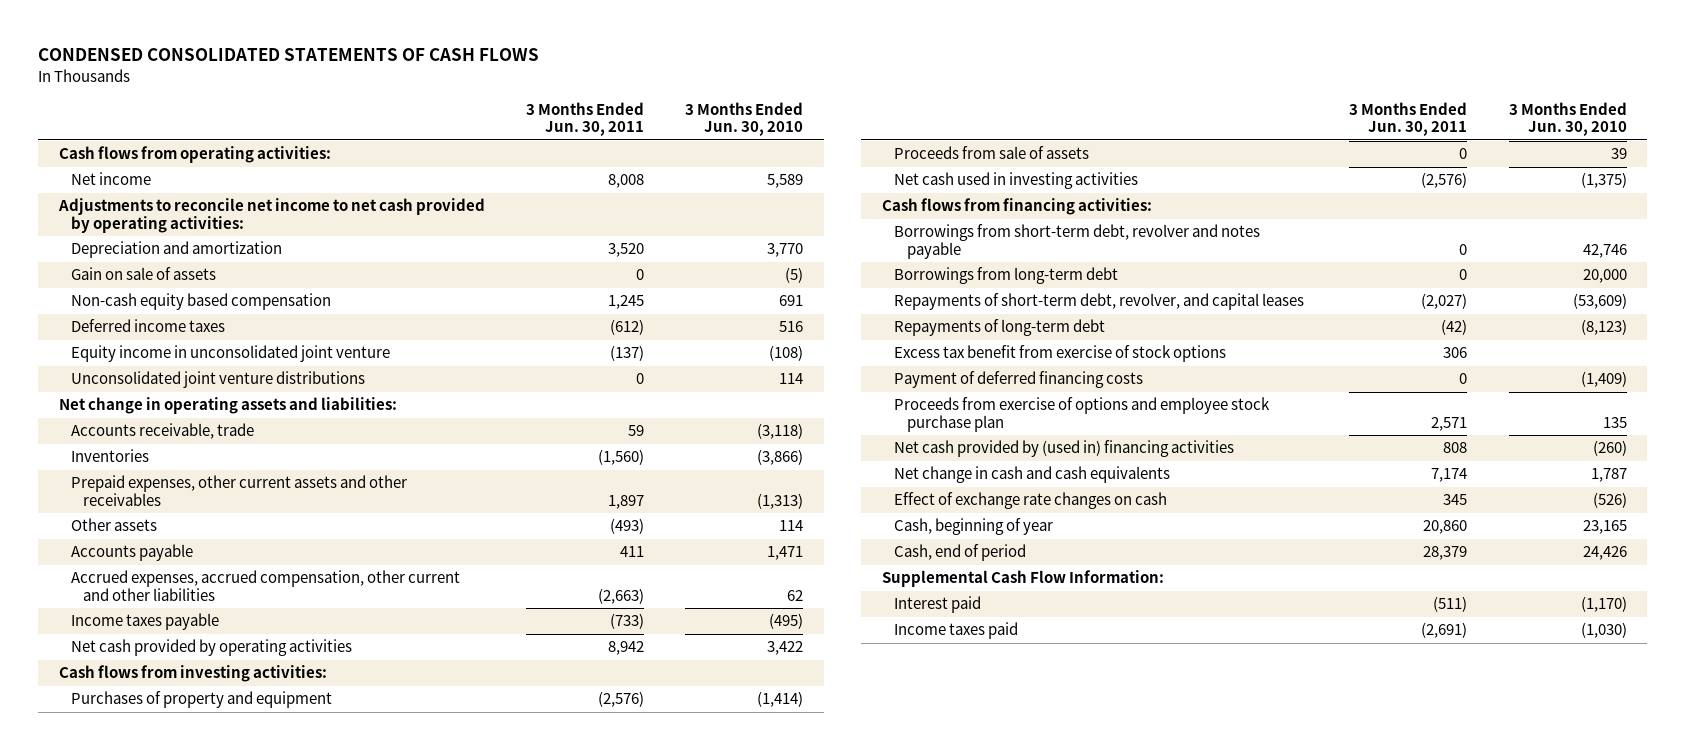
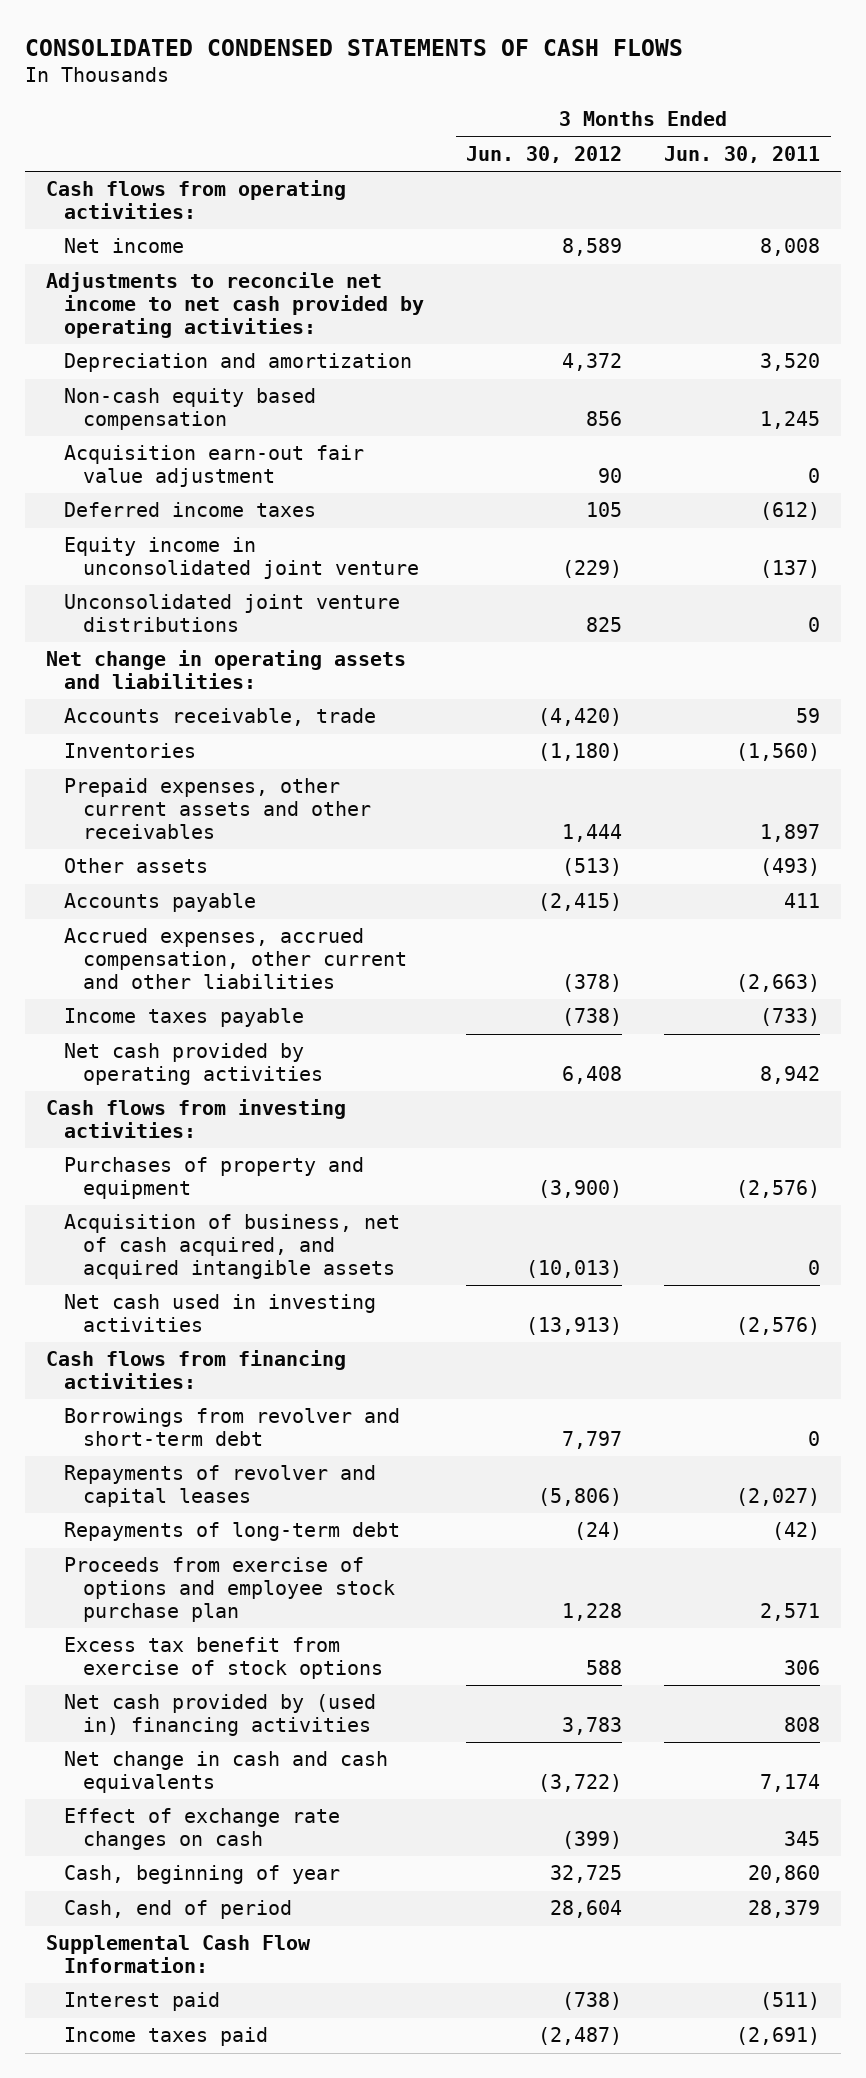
- CONDENSED CONSOLIDATED STATEMENTS OF CASH FLOWS
+ CONSOLIDATED CONDENSED STATEMENTS OF CASH FLOWS
- | 3 Months Ended Jun. 30, 2011 | 3 Months Ended Jun. 30, 2010
+ | 3 Months Ended Jun. 30, 2012 | 3 Months Ended Jun. 30, 2011
- Gain on sale of assets | 0 | (5)
+ Acquisition earn-out fair value adjustment | 90 | 0
- Proceeds from sale of assets | 0 | 39
+ Acquisition of business, net of cash acquired, and acquired intangible assets | (10,013) | 0
- Borrowings from short-term debt, revolver and notes payable | 0 | 42,746
- Borrowings from long-term debt | 0 | 20,000
- Repayments of short-term debt, revolver, and capital leases | (2,027) | (53,609)
+ Borrowings from revolver and short-term debt | 7,797 | 0
+ Repayments of revolver and capital leases | (5,806) | (2,027)
- Payment of deferred financing costs | 0 | (1,409)
moved down: Excess tax benefit from exercise of stock options | 588 | 306

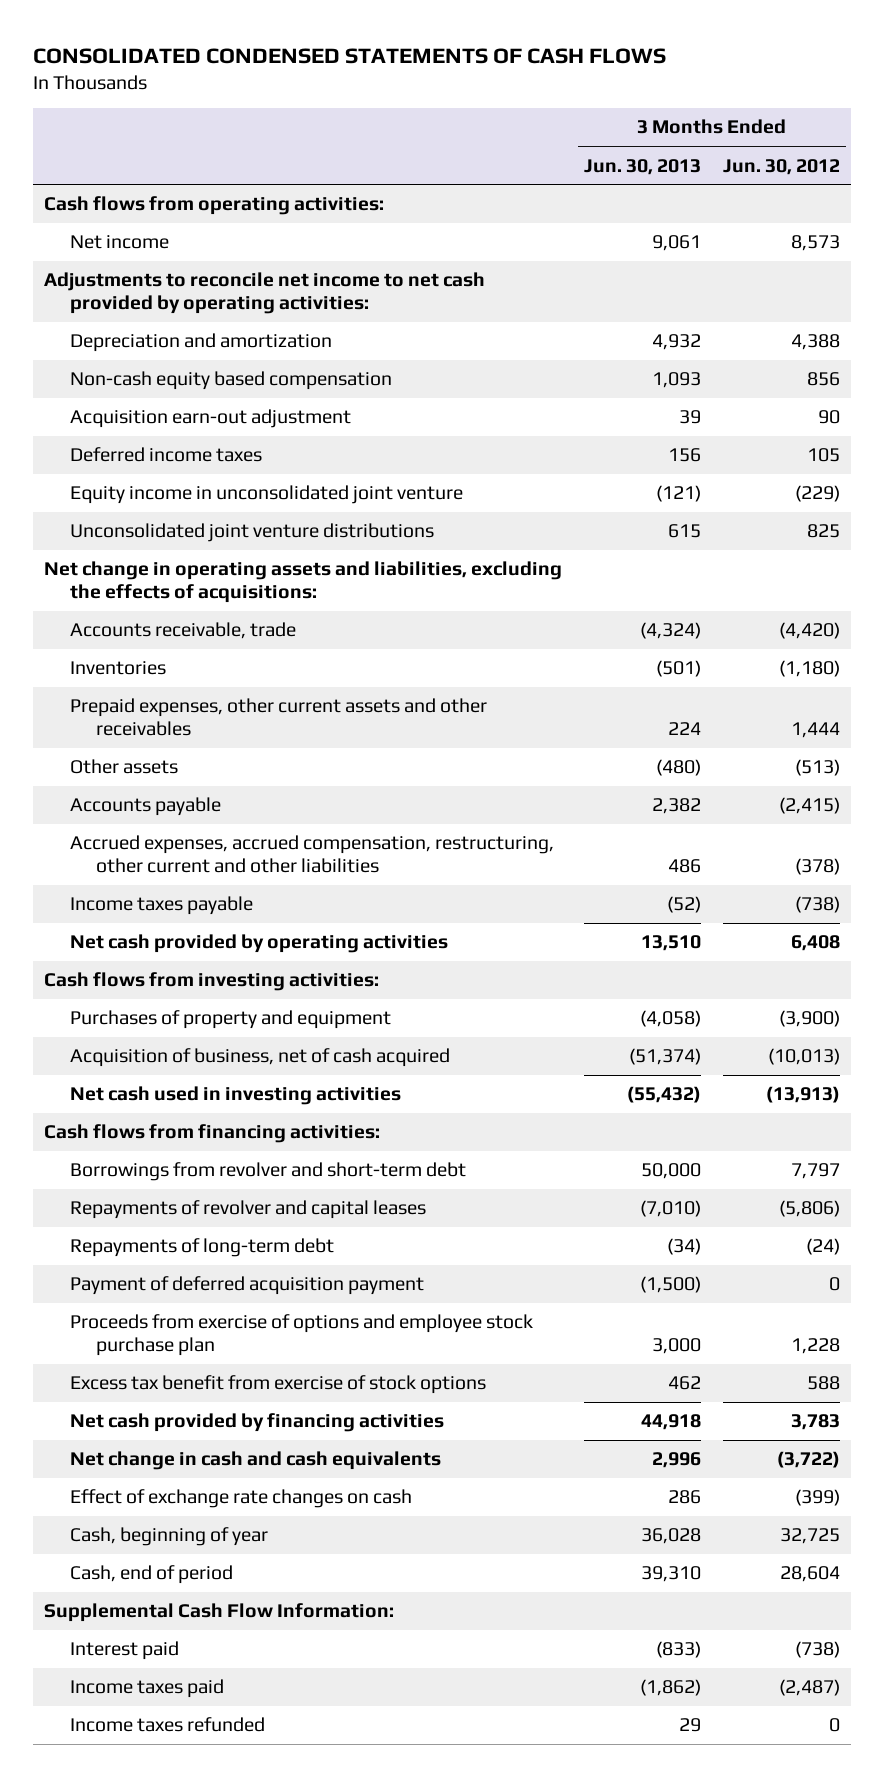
- | 3 Months Ended Jun. 30, 2012 | 3 Months Ended Jun. 30, 2011
+ | 3 Months Ended Jun. 30, 2013 | 3 Months Ended Jun. 30, 2012
- Net income | 8,589 | 8,008
+ Net income | 9,061 | 8,573
- Depreciation and amortization | 4,372 | 3,520
+ Depreciation and amortization | 4,932 | 4,388
- Acquisition earn-out fair value adjustment | 90 | 0
+ Acquisition earn-out adjustment | 39 | 90
- Net change in operating assets and liabilities:
+ Net change in operating assets and liabilities, excluding the effects of acquisitions:
- Accrued expenses, accrued compensation, other current and other liabilities | (378) | (2,663)
+ Accrued expenses, accrued compensation, restructuring, other current and other liabilities | 486 | (378)
- Acquisition of business, net of cash acquired, and acquired intangible assets | (10,013) | 0
+ Acquisition of business, net of cash acquired | (51,374) | (10,013)
+ Payment of deferred acquisition payment | (1,500) | 0
- Net cash provided by (used in) financing activities | 3,783 | 808
+ Net cash provided by financing activities | 44,918 | 3,783
+ Income taxes refunded | 29 | 0

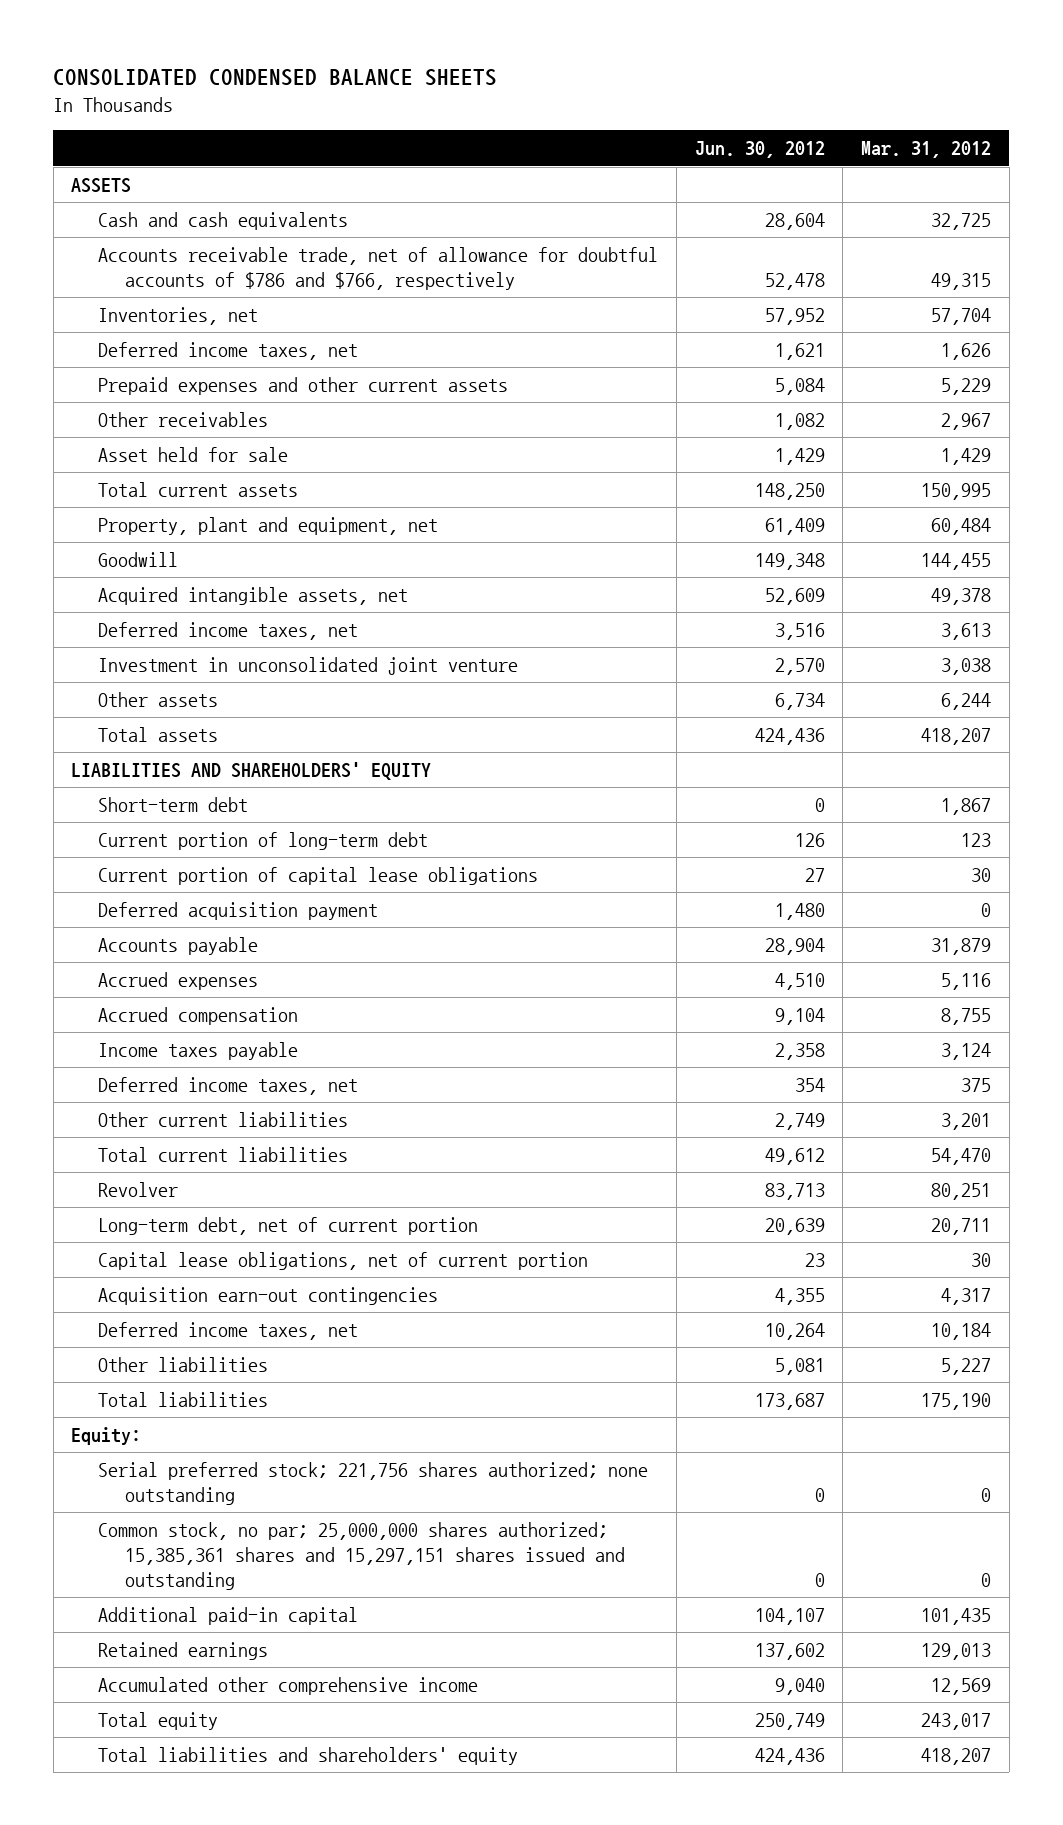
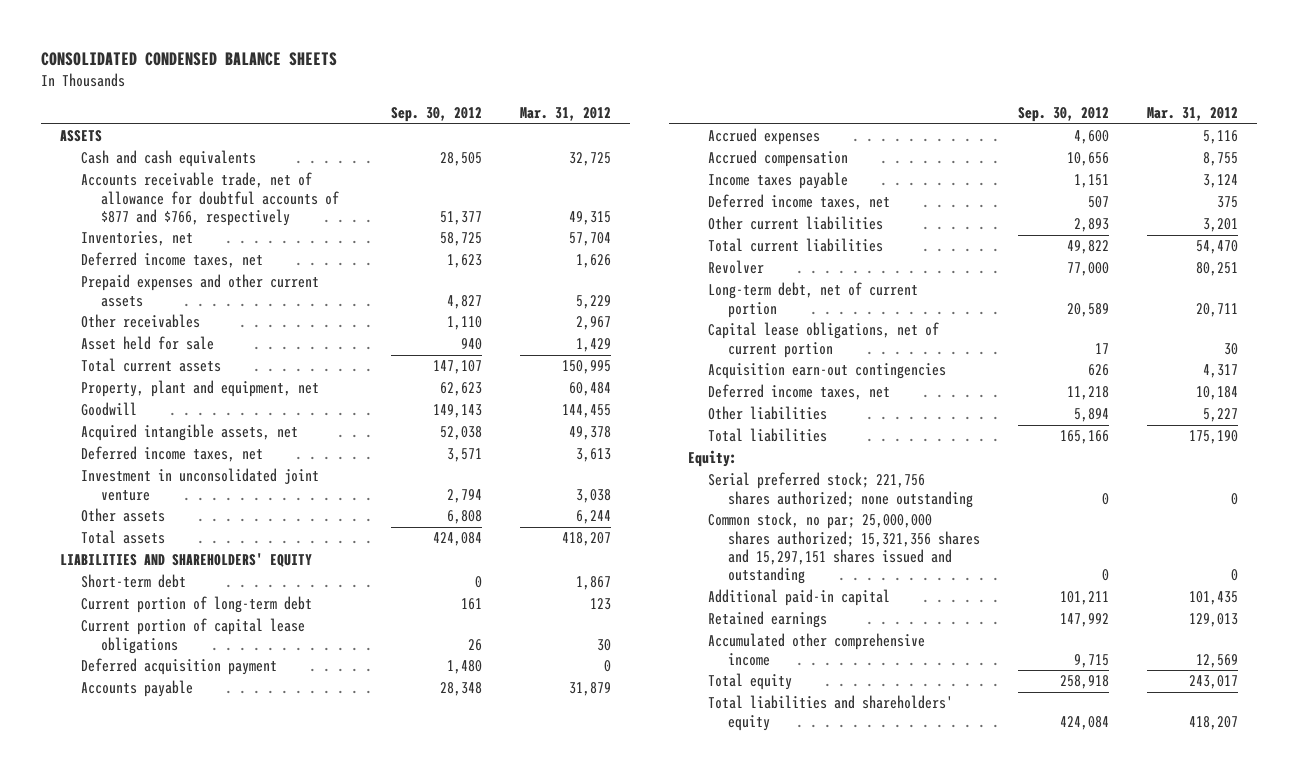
- | Jun. 30, 2012 | Mar. 31, 2012
+ | Sep. 30, 2012 | Mar. 31, 2012
- Accounts receivable trade, net of allowance for doubtful accounts of $786 and $766, respectively | 52,478 | 49,315
+ Accounts receivable trade, net of allowance for doubtful accounts of $877 and $766, respectively | 51,377 | 49,315
- Common stock, no par; 25,000,000 shares authorized; 15,385,361 shares and 15,297,151 shares issued and outstanding | 0 | 0
+ Common stock, no par; 25,000,000 shares authorized; 15,321,356 shares and 15,297,151 shares issued and outstanding | 0 | 0

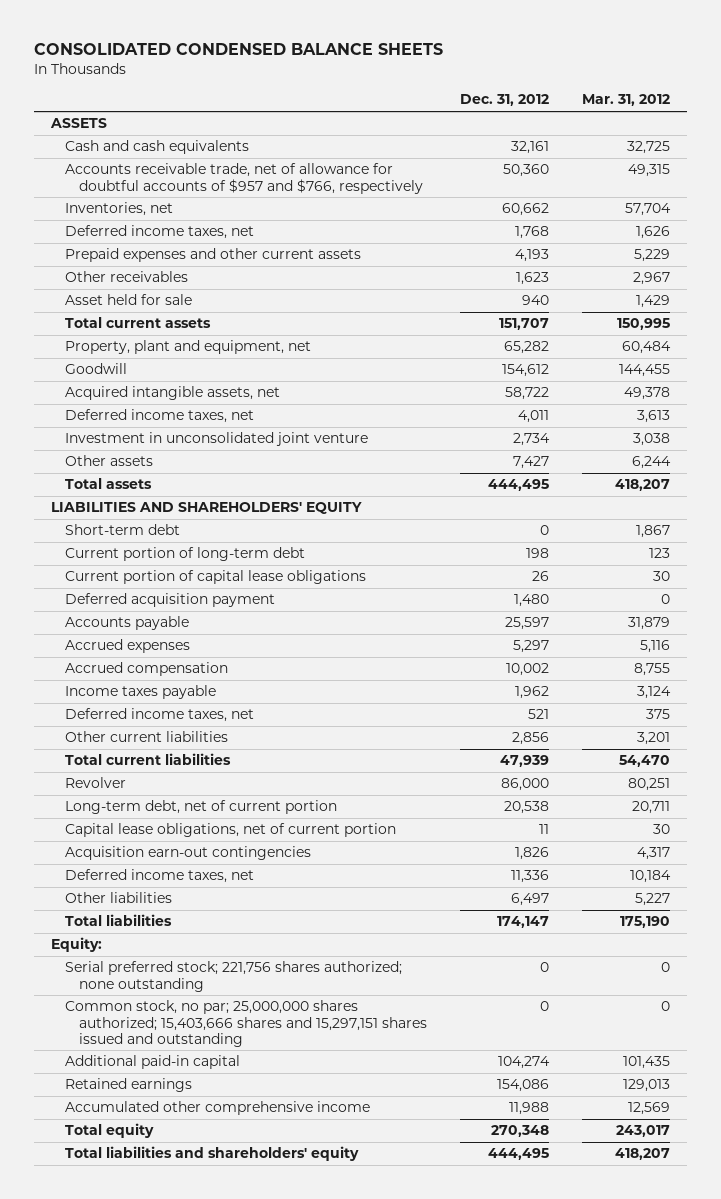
- | Sep. 30, 2012 | Mar. 31, 2012
+ | Dec. 31, 2012 | Mar. 31, 2012
- Accounts receivable trade, net of allowance for doubtful accounts of $877 and $766, respectively | 51,377 | 49,315
+ Accounts receivable trade, net of allowance for doubtful accounts of $957 and $766, respectively | 50,360 | 49,315
- Common stock, no par; 25,000,000 shares authorized; 15,321,356 shares and 15,297,151 shares issued and outstanding | 0 | 0
+ Common stock, no par; 25,000,000 shares authorized; 15,403,666 shares and 15,297,151 shares issued and outstanding | 0 | 0

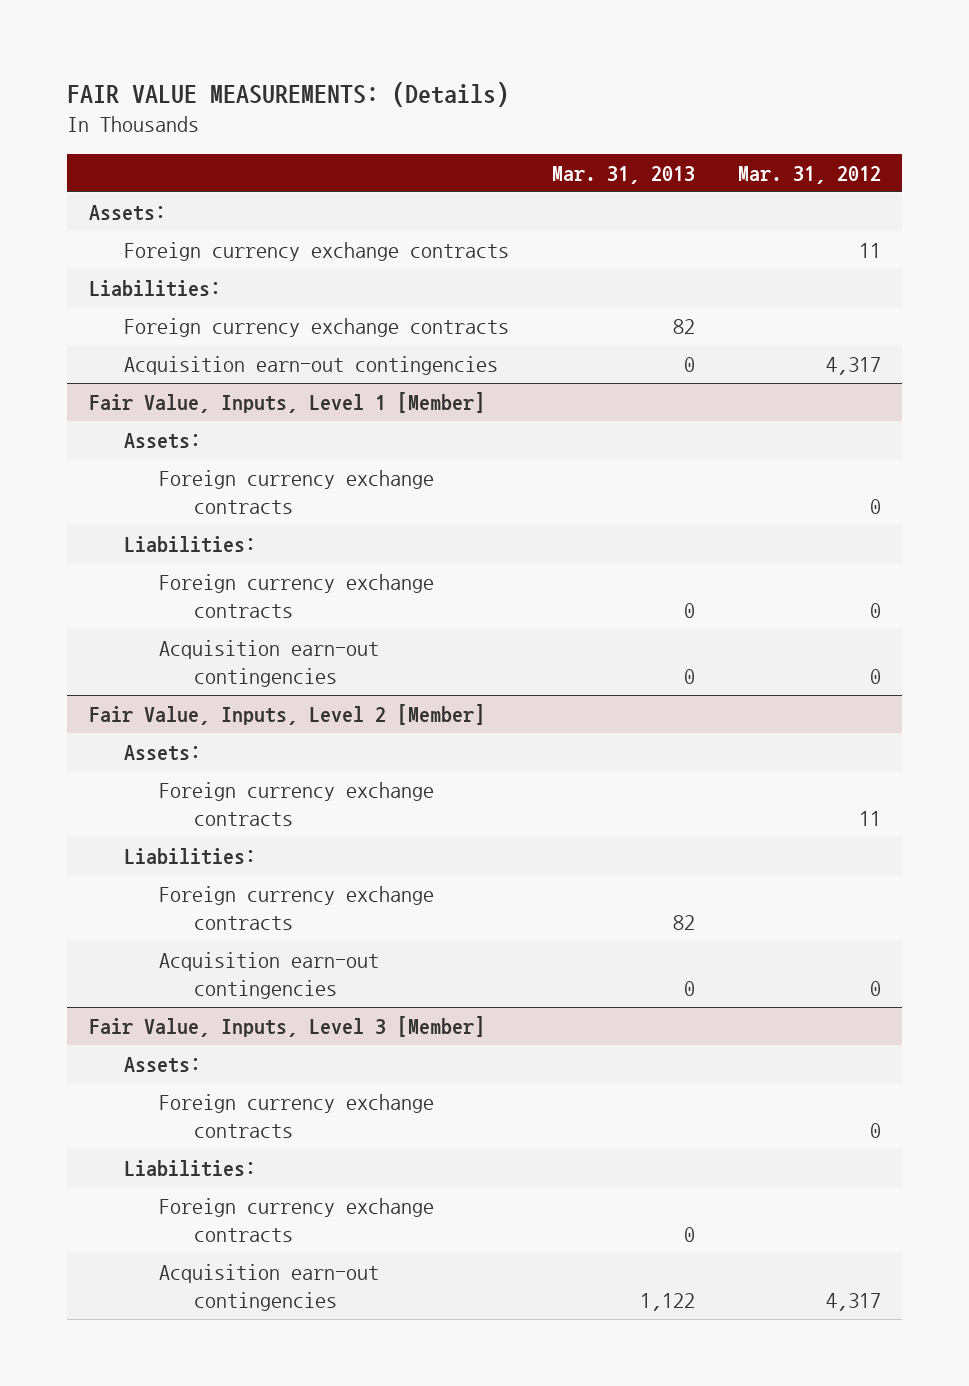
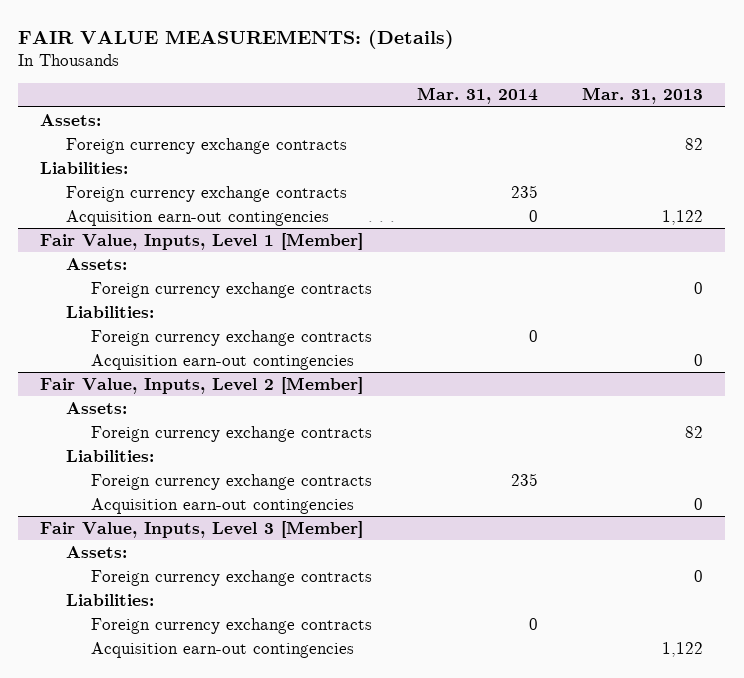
- | Mar. 31, 2013 | Mar. 31, 2012
+ | Mar. 31, 2014 | Mar. 31, 2013
- Acquisition earn-out contingencies | 0 | 4,317
moved down: Liabilities:
moved down: Foreign currency exchange contracts | 235 |
+ Acquisition earn-out contingencies | 0 | 1,122
@ Fair Value, Inputs, Level 1 [Member]
moved down: Liabilities:
moved down: Foreign currency exchange contracts | 0 |
@ Fair Value, Inputs, Level 2 [Member]
moved down: Liabilities:
moved down: Foreign currency exchange contracts | 235 |
@ Fair Value, Inputs, Level 3 [Member]
moved down: Liabilities:
moved down: Foreign currency exchange contracts | 0 |

